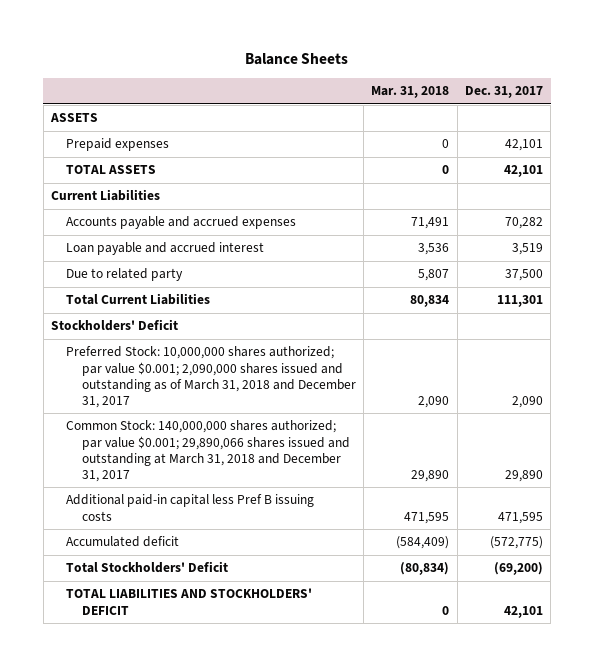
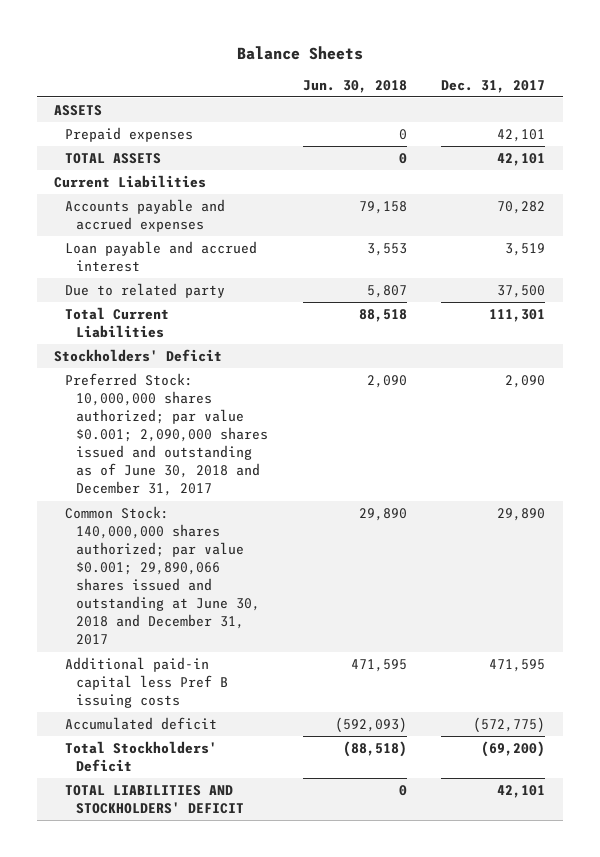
- | Mar. 31, 2018 | Dec. 31, 2017
+ | Jun. 30, 2018 | Dec. 31, 2017
- Preferred Stock: 10,000,000 shares authorized; par value $0.001; 2,090,000 shares issued and outstanding as of March 31, 2018 and December 31, 2017 | 2,090 | 2,090
- Common Stock: 140,000,000 shares authorized; par value $0.001; 29,890,066 shares issued and outstanding at March 31, 2018 and December 31, 2017 | 29,890 | 29,890
+ Preferred Stock: 10,000,000 shares authorized; par value $0.001; 2,090,000 shares issued and outstanding as of June 30, 2018 and December 31, 2017 | 2,090 | 2,090
+ Common Stock: 140,000,000 shares authorized; par value $0.001; 29,890,066 shares issued and outstanding at June 30, 2018 and December 31, 2017 | 29,890 | 29,890

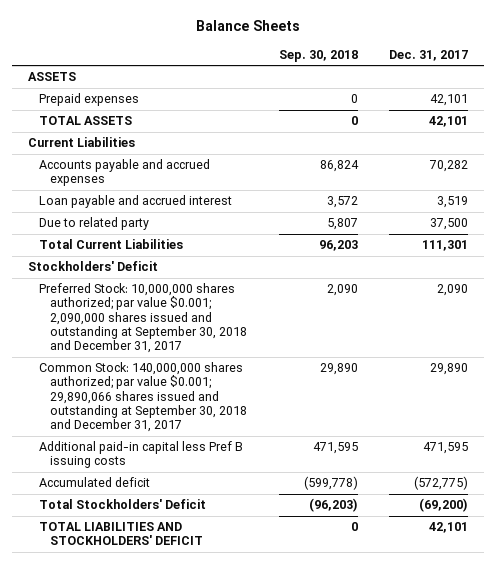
- | Jun. 30, 2018 | Dec. 31, 2017
+ | Sep. 30, 2018 | Dec. 31, 2017
- Preferred Stock: 10,000,000 shares authorized; par value $0.001; 2,090,000 shares issued and outstanding as of June 30, 2018 and December 31, 2017 | 2,090 | 2,090
- Common Stock: 140,000,000 shares authorized; par value $0.001; 29,890,066 shares issued and outstanding at June 30, 2018 and December 31, 2017 | 29,890 | 29,890
+ Preferred Stock: 10,000,000 shares authorized; par value $0.001; 2,090,000 shares issued and outstanding at September 30, 2018 and December 31, 2017 | 2,090 | 2,090
+ Common Stock: 140,000,000 shares authorized; par value $0.001; 29,890,066 shares issued and outstanding at September 30, 2018 and December 31, 2017 | 29,890 | 29,890

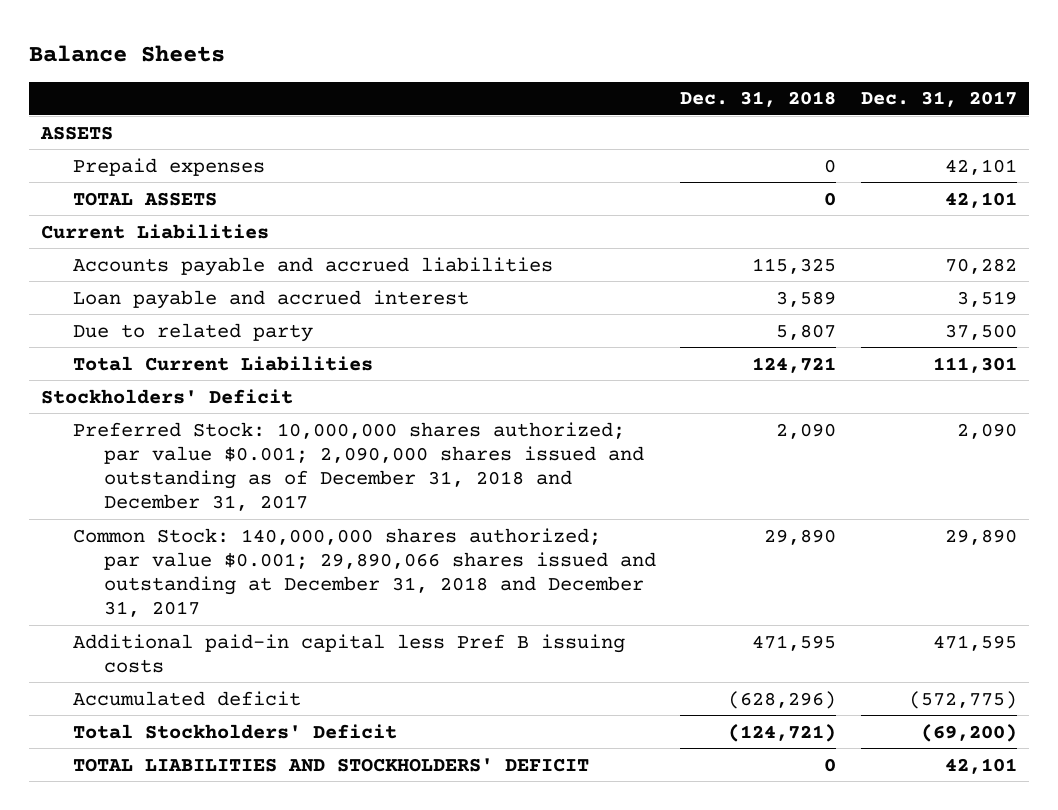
- | Sep. 30, 2018 | Dec. 31, 2017
+ | Dec. 31, 2018 | Dec. 31, 2017
- Accounts payable and accrued expenses | 86,824 | 70,282
+ Accounts payable and accrued liabilities | 115,325 | 70,282
- Preferred Stock: 10,000,000 shares authorized; par value $0.001; 2,090,000 shares issued and outstanding at September 30, 2018 and December 31, 2017 | 2,090 | 2,090
- Common Stock: 140,000,000 shares authorized; par value $0.001; 29,890,066 shares issued and outstanding at September 30, 2018 and December 31, 2017 | 29,890 | 29,890
+ Preferred Stock: 10,000,000 shares authorized; par value $0.001; 2,090,000 shares issued and outstanding as of December 31, 2018 and December 31, 2017 | 2,090 | 2,090
+ Common Stock: 140,000,000 shares authorized; par value $0.001; 29,890,066 shares issued and outstanding at December 31, 2018 and December 31, 2017 | 29,890 | 29,890

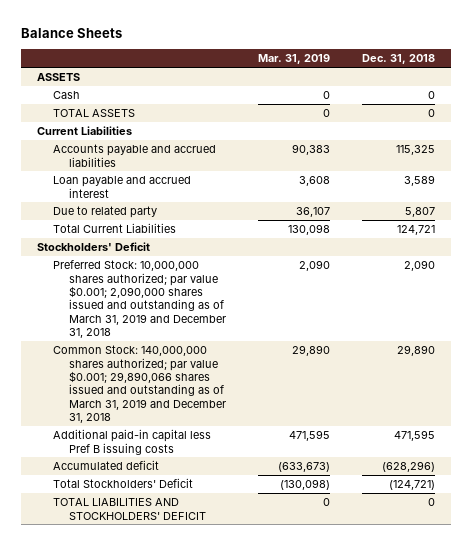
- | Dec. 31, 2018 | Dec. 31, 2017
+ | Mar. 31, 2019 | Dec. 31, 2018
- Prepaid expenses | 0 | 42,101
+ Cash | 0 | 0
- Preferred Stock: 10,000,000 shares authorized; par value $0.001; 2,090,000 shares issued and outstanding as of December 31, 2018 and December 31, 2017 | 2,090 | 2,090
- Common Stock: 140,000,000 shares authorized; par value $0.001; 29,890,066 shares issued and outstanding at December 31, 2018 and December 31, 2017 | 29,890 | 29,890
+ Preferred Stock: 10,000,000 shares authorized; par value $0.001; 2,090,000 shares issued and outstanding as of March 31, 2019 and December 31, 2018 | 2,090 | 2,090
+ Common Stock: 140,000,000 shares authorized; par value $0.001; 29,890,066 shares issued and outstanding as of March 31, 2019 and December 31, 2018 | 29,890 | 29,890

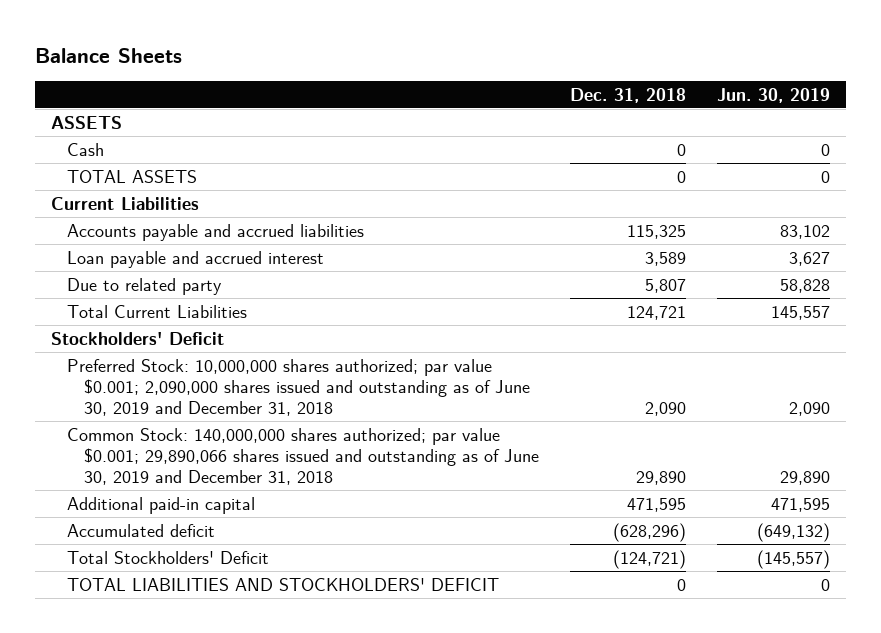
- | Mar. 31, 2019 | Dec. 31, 2018
+ | Dec. 31, 2018 | Jun. 30, 2019
- Preferred Stock: 10,000,000 shares authorized; par value $0.001; 2,090,000 shares issued and outstanding as of March 31, 2019 and December 31, 2018 | 2,090 | 2,090
- Common Stock: 140,000,000 shares authorized; par value $0.001; 29,890,066 shares issued and outstanding as of March 31, 2019 and December 31, 2018 | 29,890 | 29,890
- Additional paid-in capital less Pref B issuing costs | 471,595 | 471,595
+ Preferred Stock: 10,000,000 shares authorized; par value $0.001; 2,090,000 shares issued and outstanding as of June 30, 2019 and December 31, 2018 | 2,090 | 2,090
+ Common Stock: 140,000,000 shares authorized; par value $0.001; 29,890,066 shares issued and outstanding as of June 30, 2019 and December 31, 2018 | 29,890 | 29,890
+ Additional paid-in capital | 471,595 | 471,595

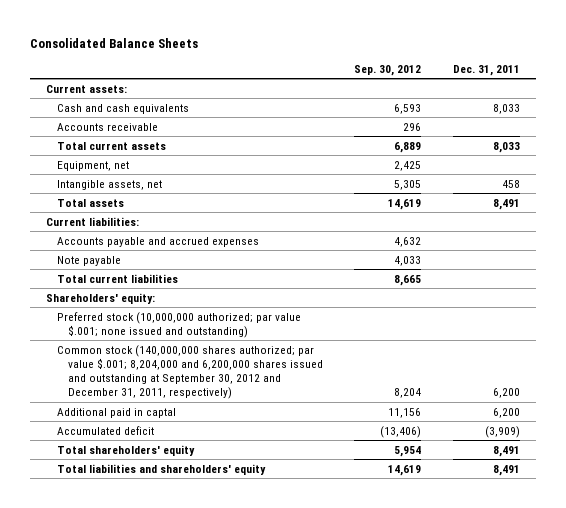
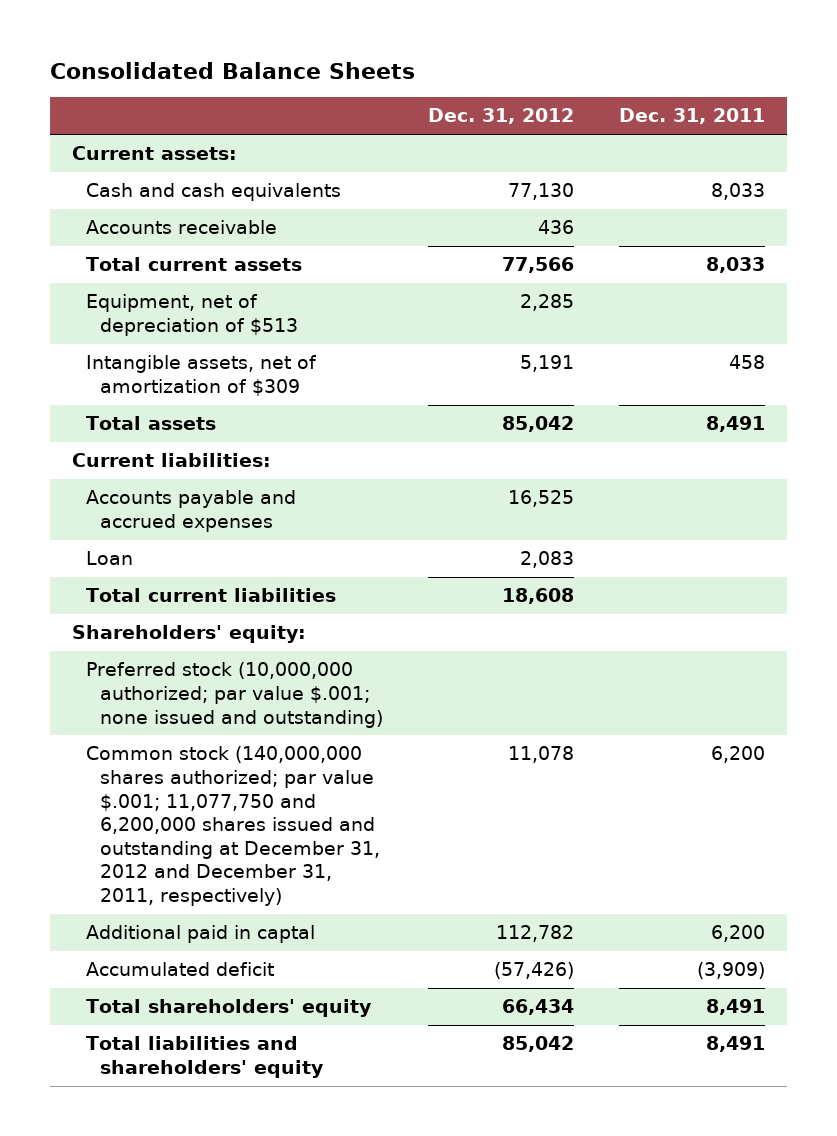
- | Sep. 30, 2012 | Dec. 31, 2011
+ | Dec. 31, 2012 | Dec. 31, 2011
- Equipment, net | 2,425 |
- Intangible assets, net | 5,305 | 458
+ Equipment, net of depreciation of $513 | 2,285 |
+ Intangible assets, net of amortization of $309 | 5,191 | 458
- Note payable | 4,033 |
+ Loan | 2,083 |
- Common stock (140,000,000 shares authorized; par value $.001; 8,204,000 and 6,200,000 shares issued and outstanding at September 30, 2012 and December 31, 2011, respectively) | 8,204 | 6,200
+ Common stock (140,000,000 shares authorized; par value $.001; 11,077,750 and 6,200,000 shares issued and outstanding at December 31, 2012 and December 31, 2011, respectively) | 11,078 | 6,200

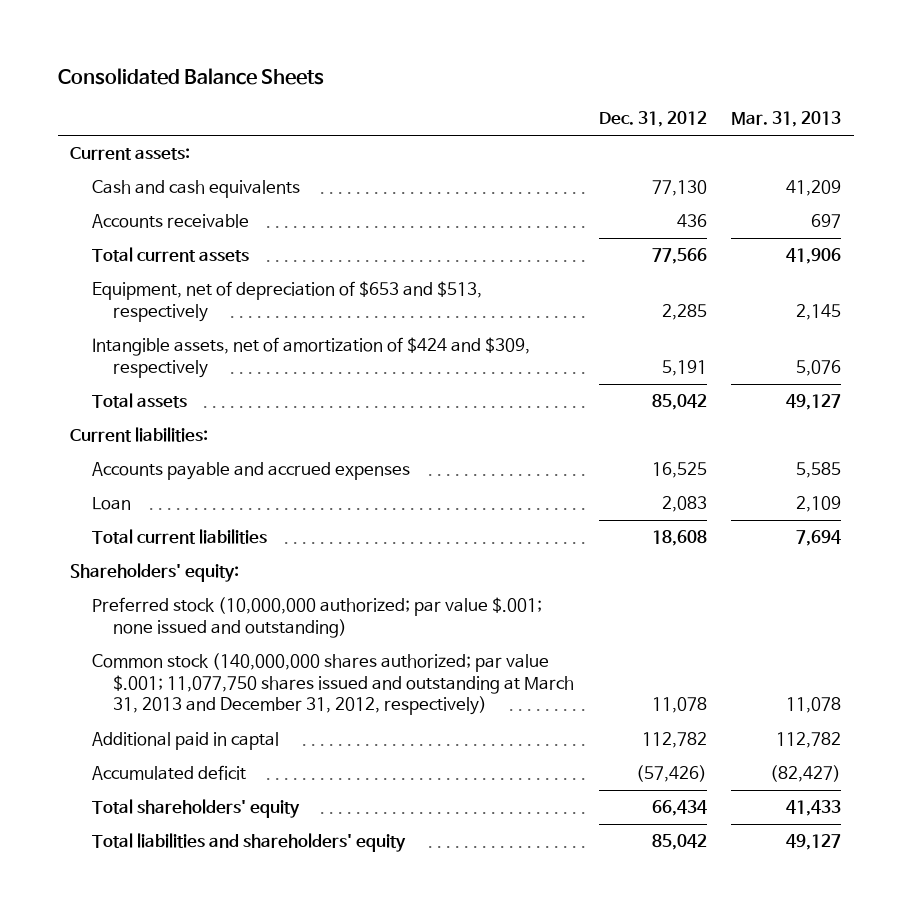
- | Dec. 31, 2012 | Dec. 31, 2011
+ | Dec. 31, 2012 | Mar. 31, 2013
- Equipment, net of depreciation of $513 | 2,285 |
- Intangible assets, net of amortization of $309 | 5,191 | 458
+ Equipment, net of depreciation of $653 and $513, respectively | 2,285 | 2,145
+ Intangible assets, net of amortization of $424 and $309, respectively | 5,191 | 5,076
- Common stock (140,000,000 shares authorized; par value $.001; 11,077,750 and 6,200,000 shares issued and outstanding at December 31, 2012 and December 31, 2011, respectively) | 11,078 | 6,200
+ Common stock (140,000,000 shares authorized; par value $.001; 11,077,750 shares issued and outstanding at March 31, 2013 and December 31, 2012, respectively) | 11,078 | 11,078

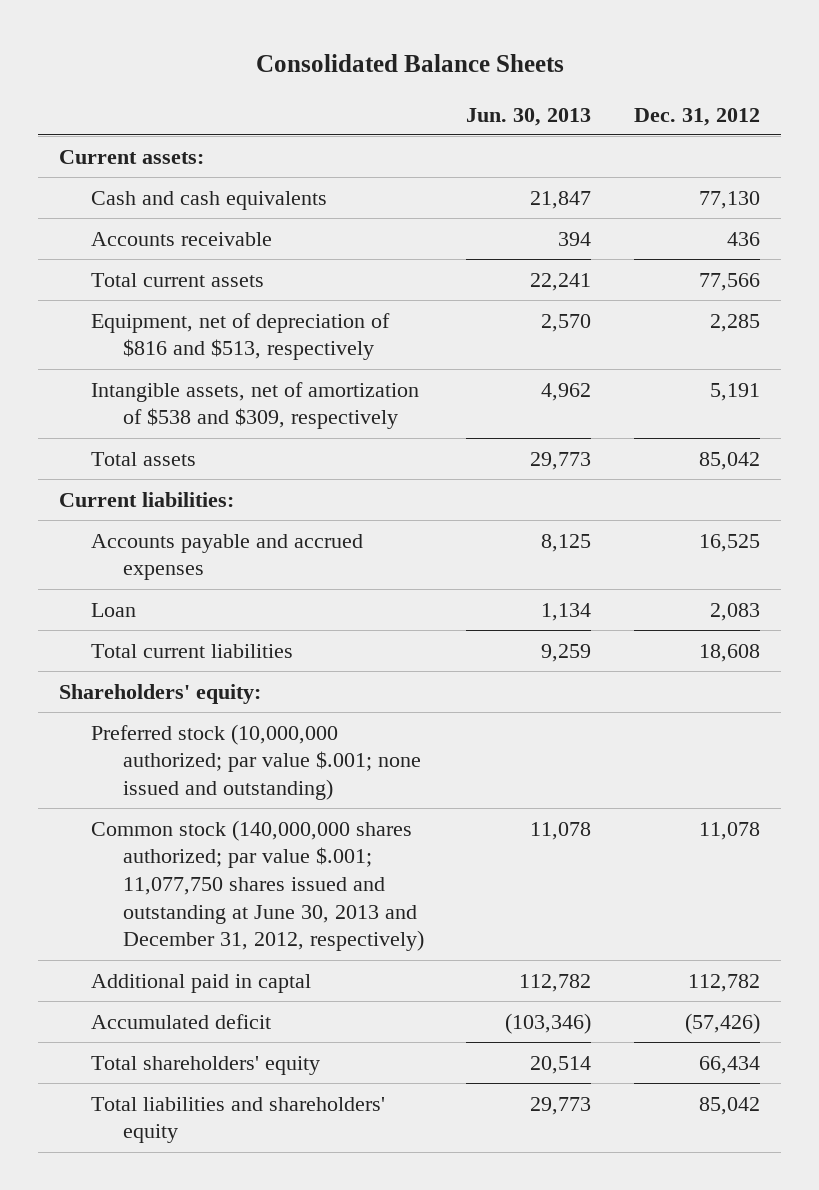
- | Dec. 31, 2012 | Mar. 31, 2013
+ | Jun. 30, 2013 | Dec. 31, 2012
- Equipment, net of depreciation of $653 and $513, respectively | 2,285 | 2,145
- Intangible assets, net of amortization of $424 and $309, respectively | 5,191 | 5,076
+ Equipment, net of depreciation of $816 and $513, respectively | 2,570 | 2,285
+ Intangible assets, net of amortization of $538 and $309, respectively | 4,962 | 5,191
- Common stock (140,000,000 shares authorized; par value $.001; 11,077,750 shares issued and outstanding at March 31, 2013 and December 31, 2012, respectively) | 11,078 | 11,078
+ Common stock (140,000,000 shares authorized; par value $.001; 11,077,750 shares issued and outstanding at June 30, 2013 and December 31, 2012, respectively) | 11,078 | 11,078

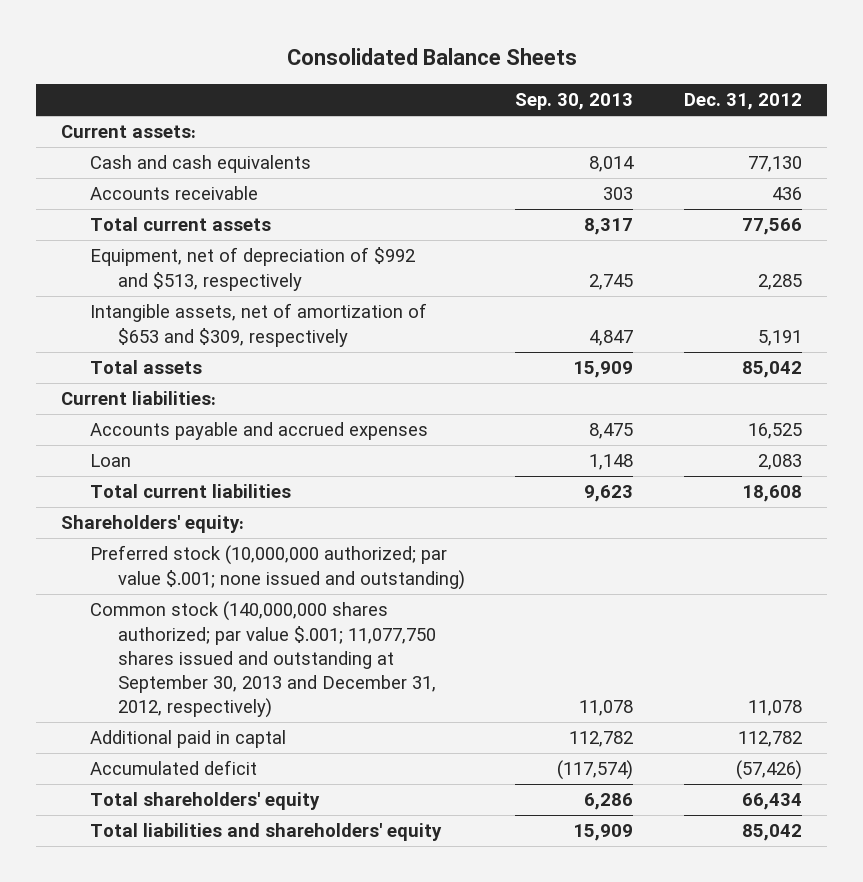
- | Jun. 30, 2013 | Dec. 31, 2012
+ | Sep. 30, 2013 | Dec. 31, 2012
- Equipment, net of depreciation of $816 and $513, respectively | 2,570 | 2,285
- Intangible assets, net of amortization of $538 and $309, respectively | 4,962 | 5,191
+ Equipment, net of depreciation of $992 and $513, respectively | 2,745 | 2,285
+ Intangible assets, net of amortization of $653 and $309, respectively | 4,847 | 5,191
- Common stock (140,000,000 shares authorized; par value $.001; 11,077,750 shares issued and outstanding at June 30, 2013 and December 31, 2012, respectively) | 11,078 | 11,078
+ Common stock (140,000,000 shares authorized; par value $.001; 11,077,750 shares issued and outstanding at September 30, 2013 and December 31, 2012, respectively) | 11,078 | 11,078

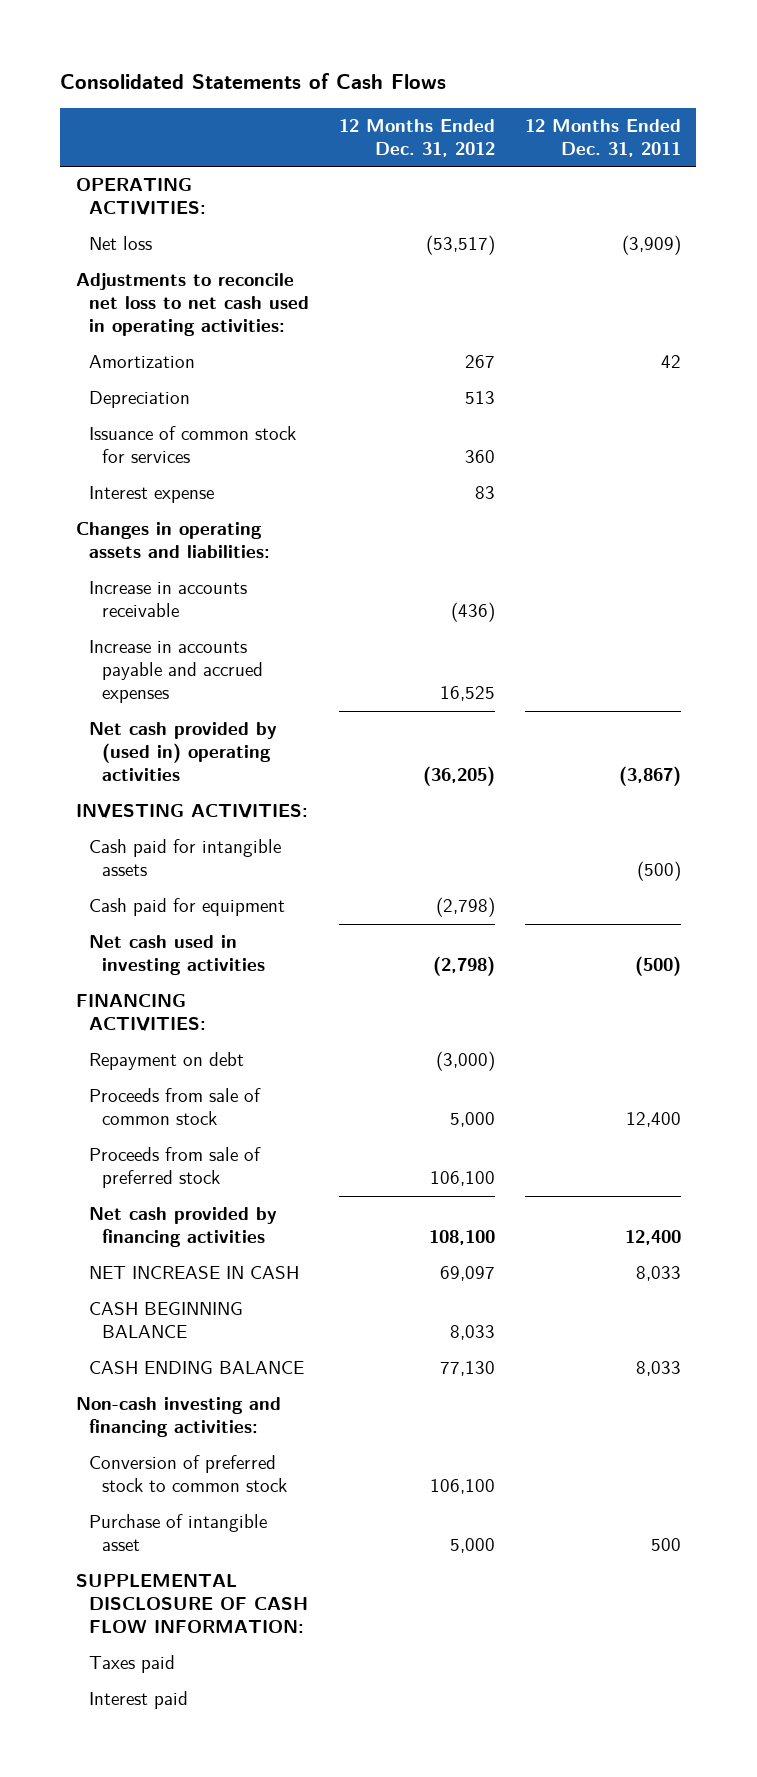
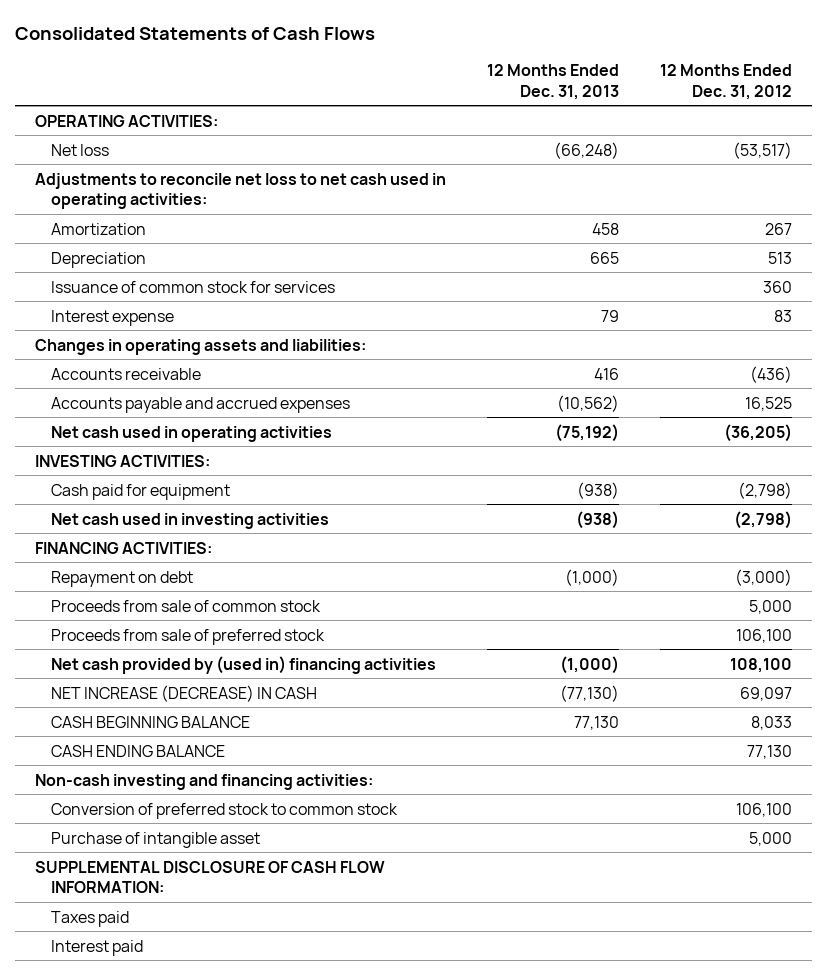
- | 12 Months Ended Dec. 31, 2012 | 12 Months Ended Dec. 31, 2011
+ | 12 Months Ended Dec. 31, 2013 | 12 Months Ended Dec. 31, 2012
- Increase in accounts receivable | (436) |
- Increase in accounts payable and accrued expenses | 16,525 |
- Net cash provided by (used in) operating activities | (36,205) | (3,867)
+ Accounts receivable | 416 | (436)
+ Accounts payable and accrued expenses | (10,562) | 16,525
+ Net cash used in operating activities | (75,192) | (36,205)
- Cash paid for intangible assets | | (500)
- Net cash provided by financing activities | 108,100 | 12,400
- NET INCREASE IN CASH | 69,097 | 8,033
+ Net cash provided by (used in) financing activities | (1,000) | 108,100
+ NET INCREASE (DECREASE) IN CASH | (77,130) | 69,097

